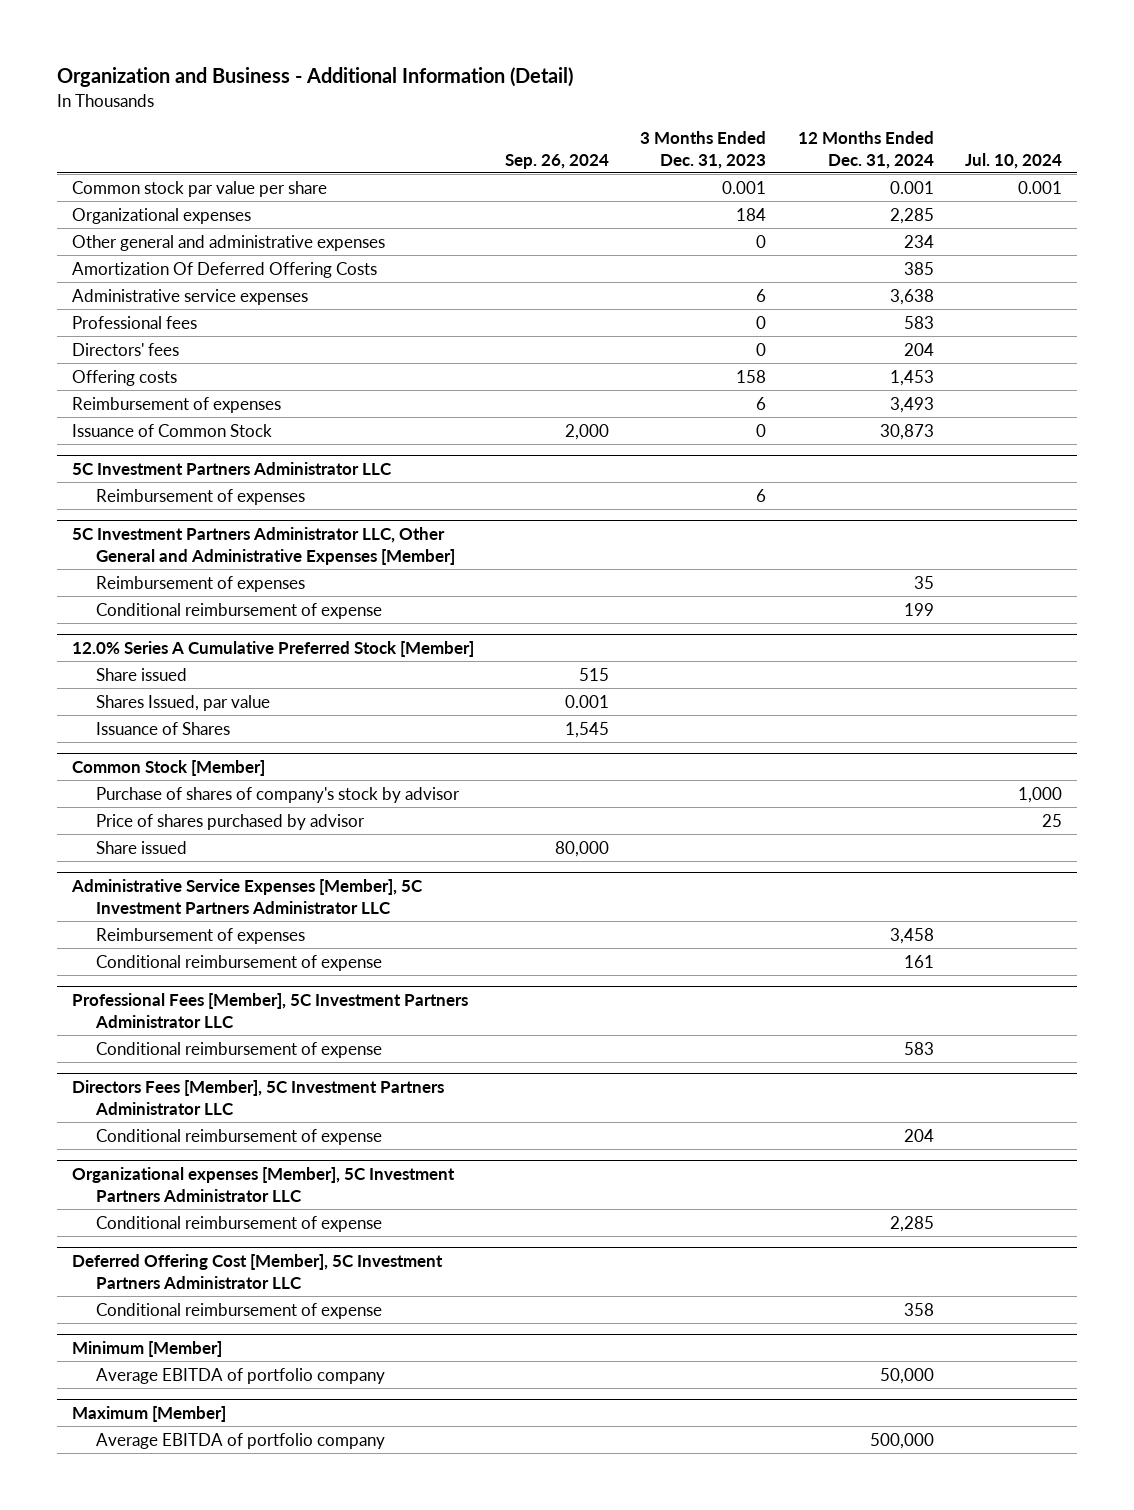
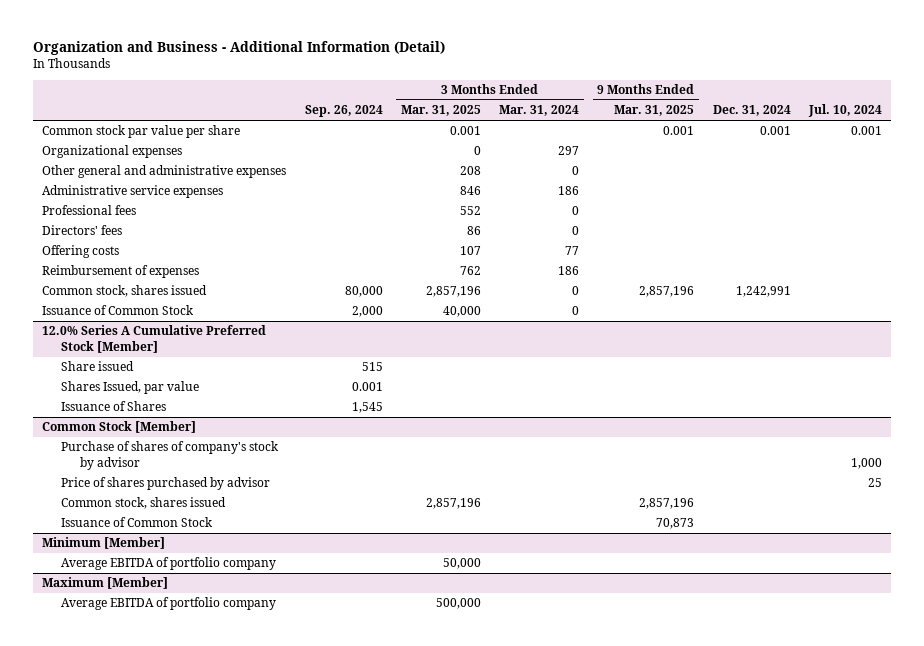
- | Sep. 26, 2024 | 3 Months Ended Dec. 31, 2023 | 12 Months Ended Dec. 31, 2024 | Jul. 10, 2024
+ | Sep. 26, 2024 | 3 Months Ended Mar. 31, 2025 | 3 Months Ended Mar. 31, 2024 | 9 Months Ended Mar. 31, 2025 | Dec. 31, 2024 | Jul. 10, 2024
- Amortization Of Deferred Offering Costs | | | 385 |
+ Common stock, shares issued | 80,000 | 2,857,196 | 0 | 2,857,196 | 1,242,991 |
- 5C Investment Partners Administrator LLC
- Reimbursement of expenses | | 6 | |
- 5C Investment Partners Administrator LLC, Other General and Administrative Expenses [Member]
- Reimbursement of expenses | | | 35 |
- Conditional reimbursement of expense | | | 199 |
@ Common Stock [Member]
- Share issued | 80,000 | | |
- Administrative Service Expenses [Member], 5C Investment Partners Administrator LLC
- Reimbursement of expenses | | | 3,458 |
- Conditional reimbursement of expense | | | 161 |
- Professional Fees [Member], 5C Investment Partners Administrator LLC
- Conditional reimbursement of expense | | | 583 |
- Directors Fees [Member], 5C Investment Partners Administrator LLC
- Conditional reimbursement of expense | | | 204 |
- Organizational expenses [Member], 5C Investment Partners Administrator LLC
- Conditional reimbursement of expense | | | 2,285 |
- Deferred Offering Cost [Member], 5C Investment Partners Administrator LLC
- Conditional reimbursement of expense | | | 358 |
@ Common Stock [Member]
+ Common stock, shares issued | | 2,857,196 | | 2,857,196 | |
+ Issuance of Common Stock | | | | 70,873 | |

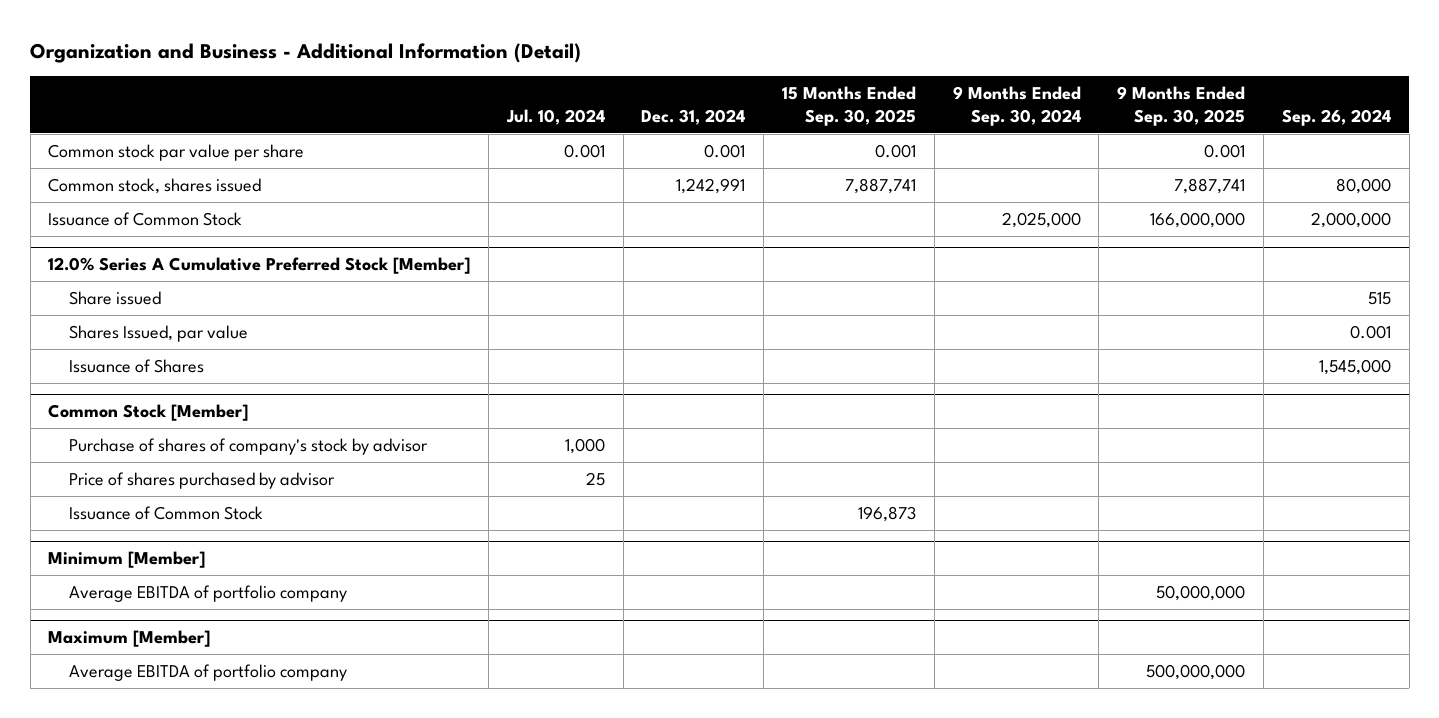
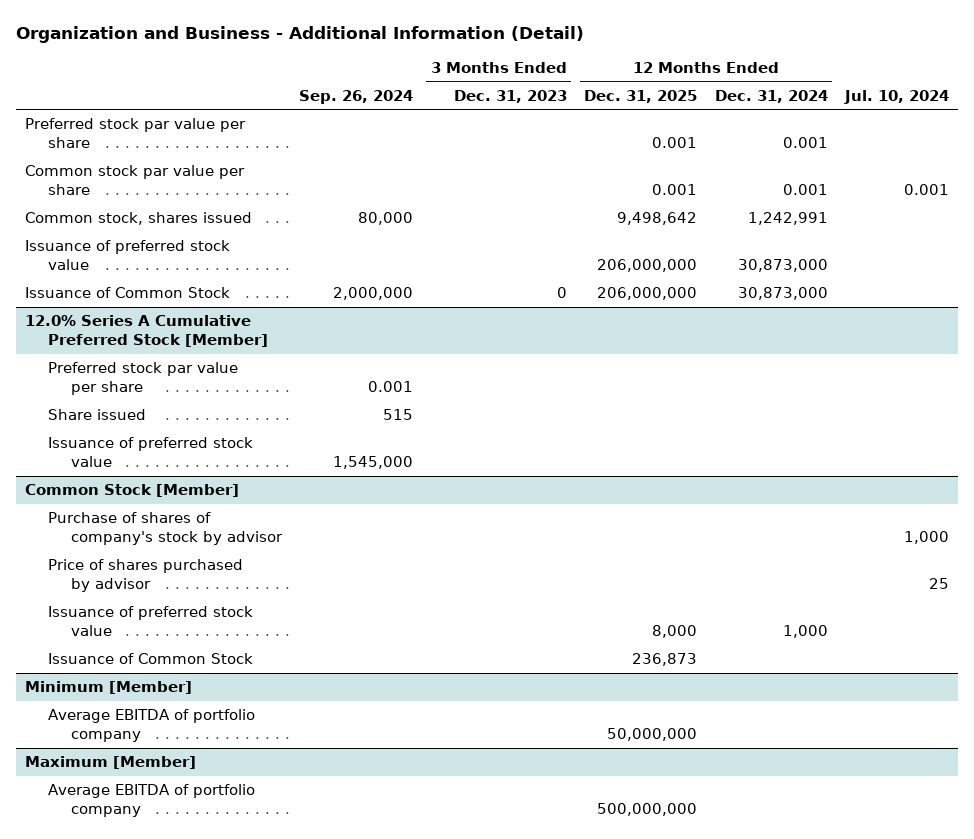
- | Jul. 10, 2024 | Dec. 31, 2024 | 15 Months Ended Sep. 30, 2025 | 9 Months Ended Sep. 30, 2024 | 9 Months Ended Sep. 30, 2025 | Sep. 26, 2024
+ | Sep. 26, 2024 | 3 Months Ended Dec. 31, 2023 | 12 Months Ended Dec. 31, 2025 | 12 Months Ended Dec. 31, 2024 | Jul. 10, 2024
+ Preferred stock par value per share | | | 0.001 | 0.001 |
+ Issuance of preferred stock value | | | 206,000,000 | 30,873,000 |
@ 12.0% Series A Cumulative Preferred Stock [Member]
+ Preferred stock par value per share | 0.001 | | | |
- Shares Issued, par value | | | | | | 0.001
- Issuance of Shares | | | | | | 1,545,000
+ Issuance of preferred stock value | 1,545,000 | | | |
@ Common Stock [Member]
+ Issuance of preferred stock value | | | 8,000 | 1,000 |

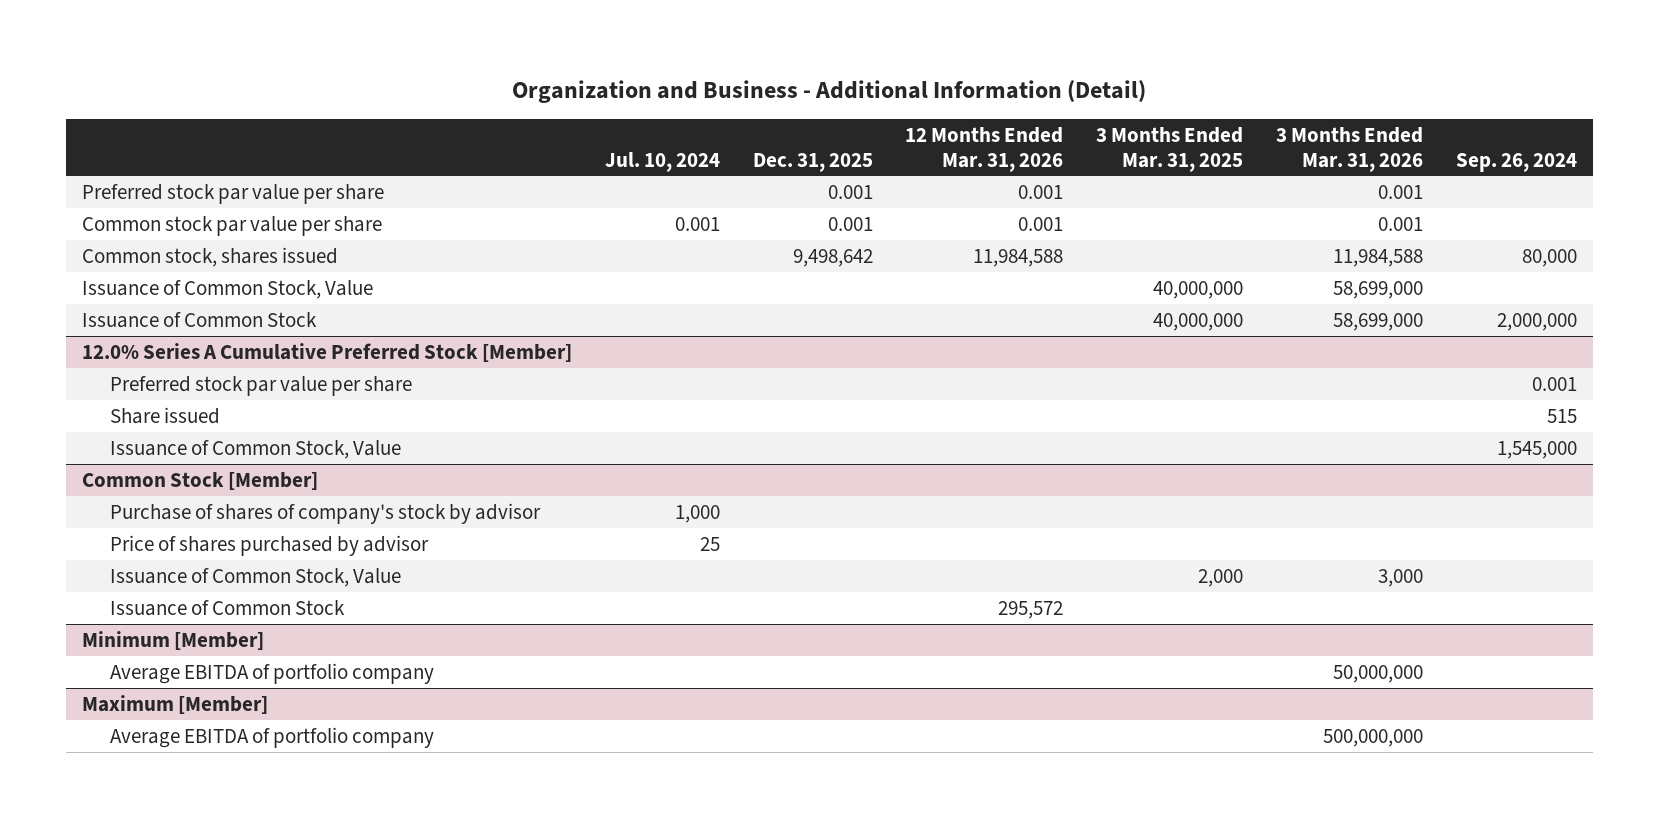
- | Sep. 26, 2024 | 3 Months Ended Dec. 31, 2023 | 12 Months Ended Dec. 31, 2025 | 12 Months Ended Dec. 31, 2024 | Jul. 10, 2024
+ | Jul. 10, 2024 | Dec. 31, 2025 | 12 Months Ended Mar. 31, 2026 | 3 Months Ended Mar. 31, 2025 | 3 Months Ended Mar. 31, 2026 | Sep. 26, 2024
- Issuance of preferred stock value | | | 206,000,000 | 30,873,000 |
+ Issuance of Common Stock, Value | | | | 40,000,000 | 58,699,000 |
@ 12.0% Series A Cumulative Preferred Stock [Member]
- Issuance of preferred stock value | 1,545,000 | | | |
+ Issuance of Common Stock, Value | | | | | | 1,545,000
@ Common Stock [Member]
- Issuance of preferred stock value | | | 8,000 | 1,000 |
+ Issuance of Common Stock, Value | | | | 2,000 | 3,000 |

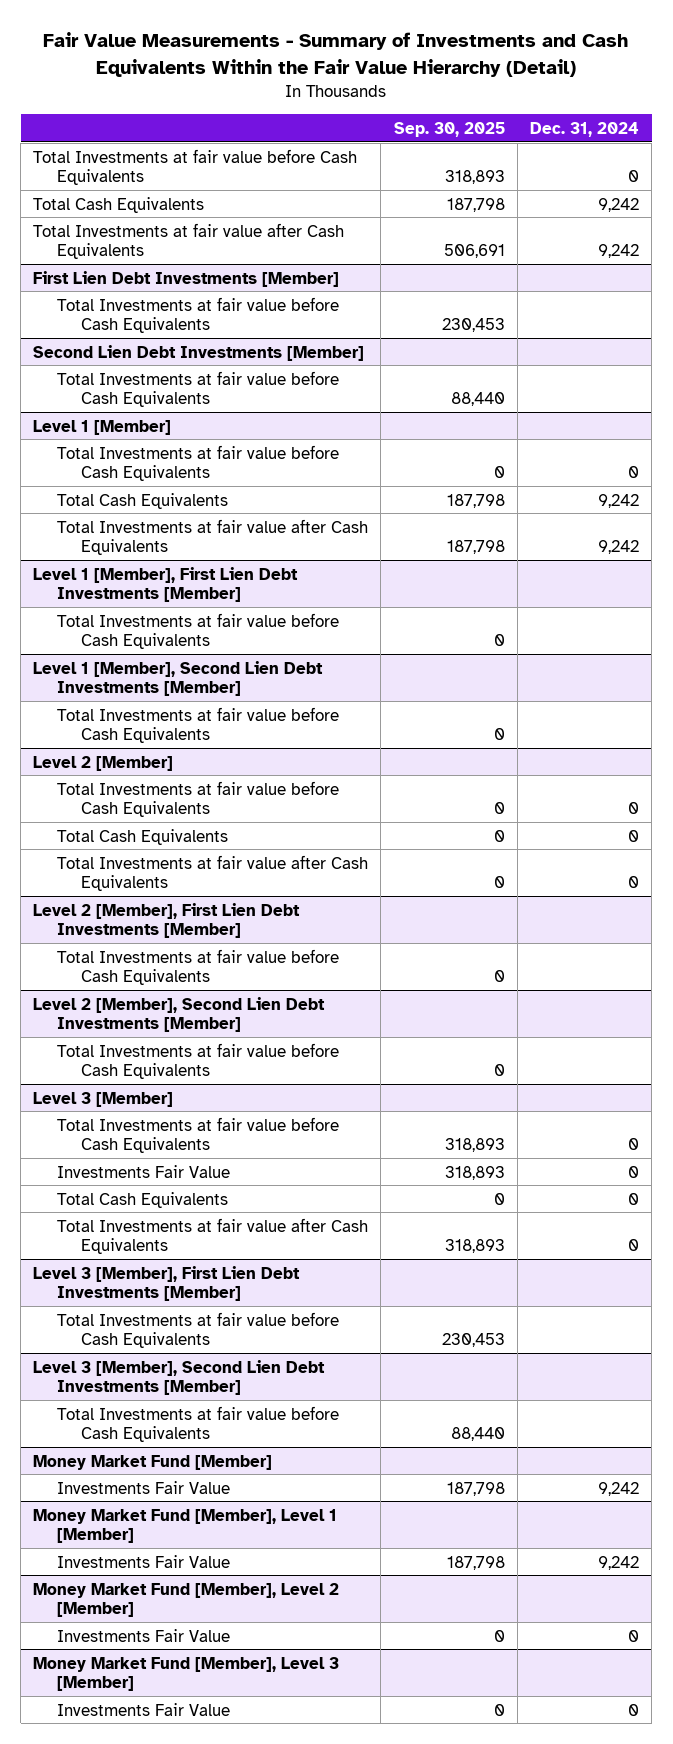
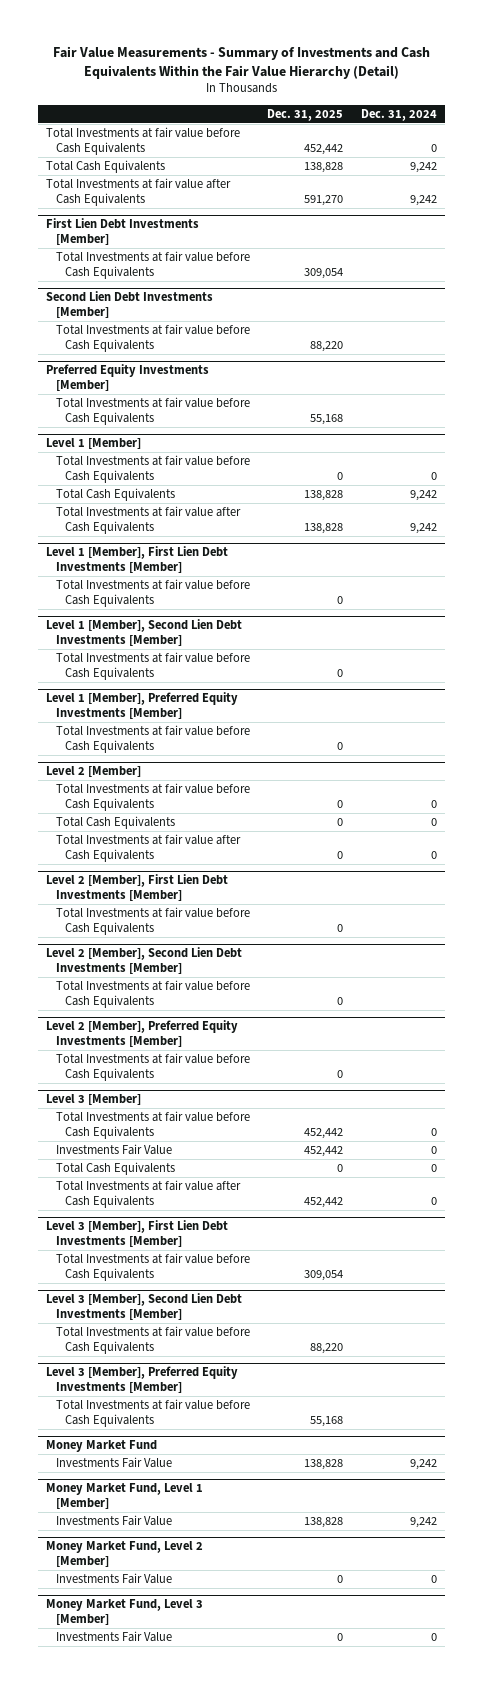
- | Sep. 30, 2025 | Dec. 31, 2024
+ | Dec. 31, 2025 | Dec. 31, 2024
+ Preferred Equity Investments [Member]
+ Total Investments at fair value before Cash Equivalents | 55,168 |
+ Level 1 [Member], Preferred Equity Investments [Member]
+ Total Investments at fair value before Cash Equivalents | 0 |
+ Level 2 [Member], Preferred Equity Investments [Member]
+ Total Investments at fair value before Cash Equivalents | 0 |
- Money Market Fund [Member]
+ Level 3 [Member], Preferred Equity Investments [Member]
+ Total Investments at fair value before Cash Equivalents | 55,168 |
+ Money Market Fund
- Money Market Fund [Member], Level 1 [Member]
+ Money Market Fund, Level 1 [Member]
- Money Market Fund [Member], Level 2 [Member]
+ Money Market Fund, Level 2 [Member]
- Money Market Fund [Member], Level 3 [Member]
+ Money Market Fund, Level 3 [Member]

